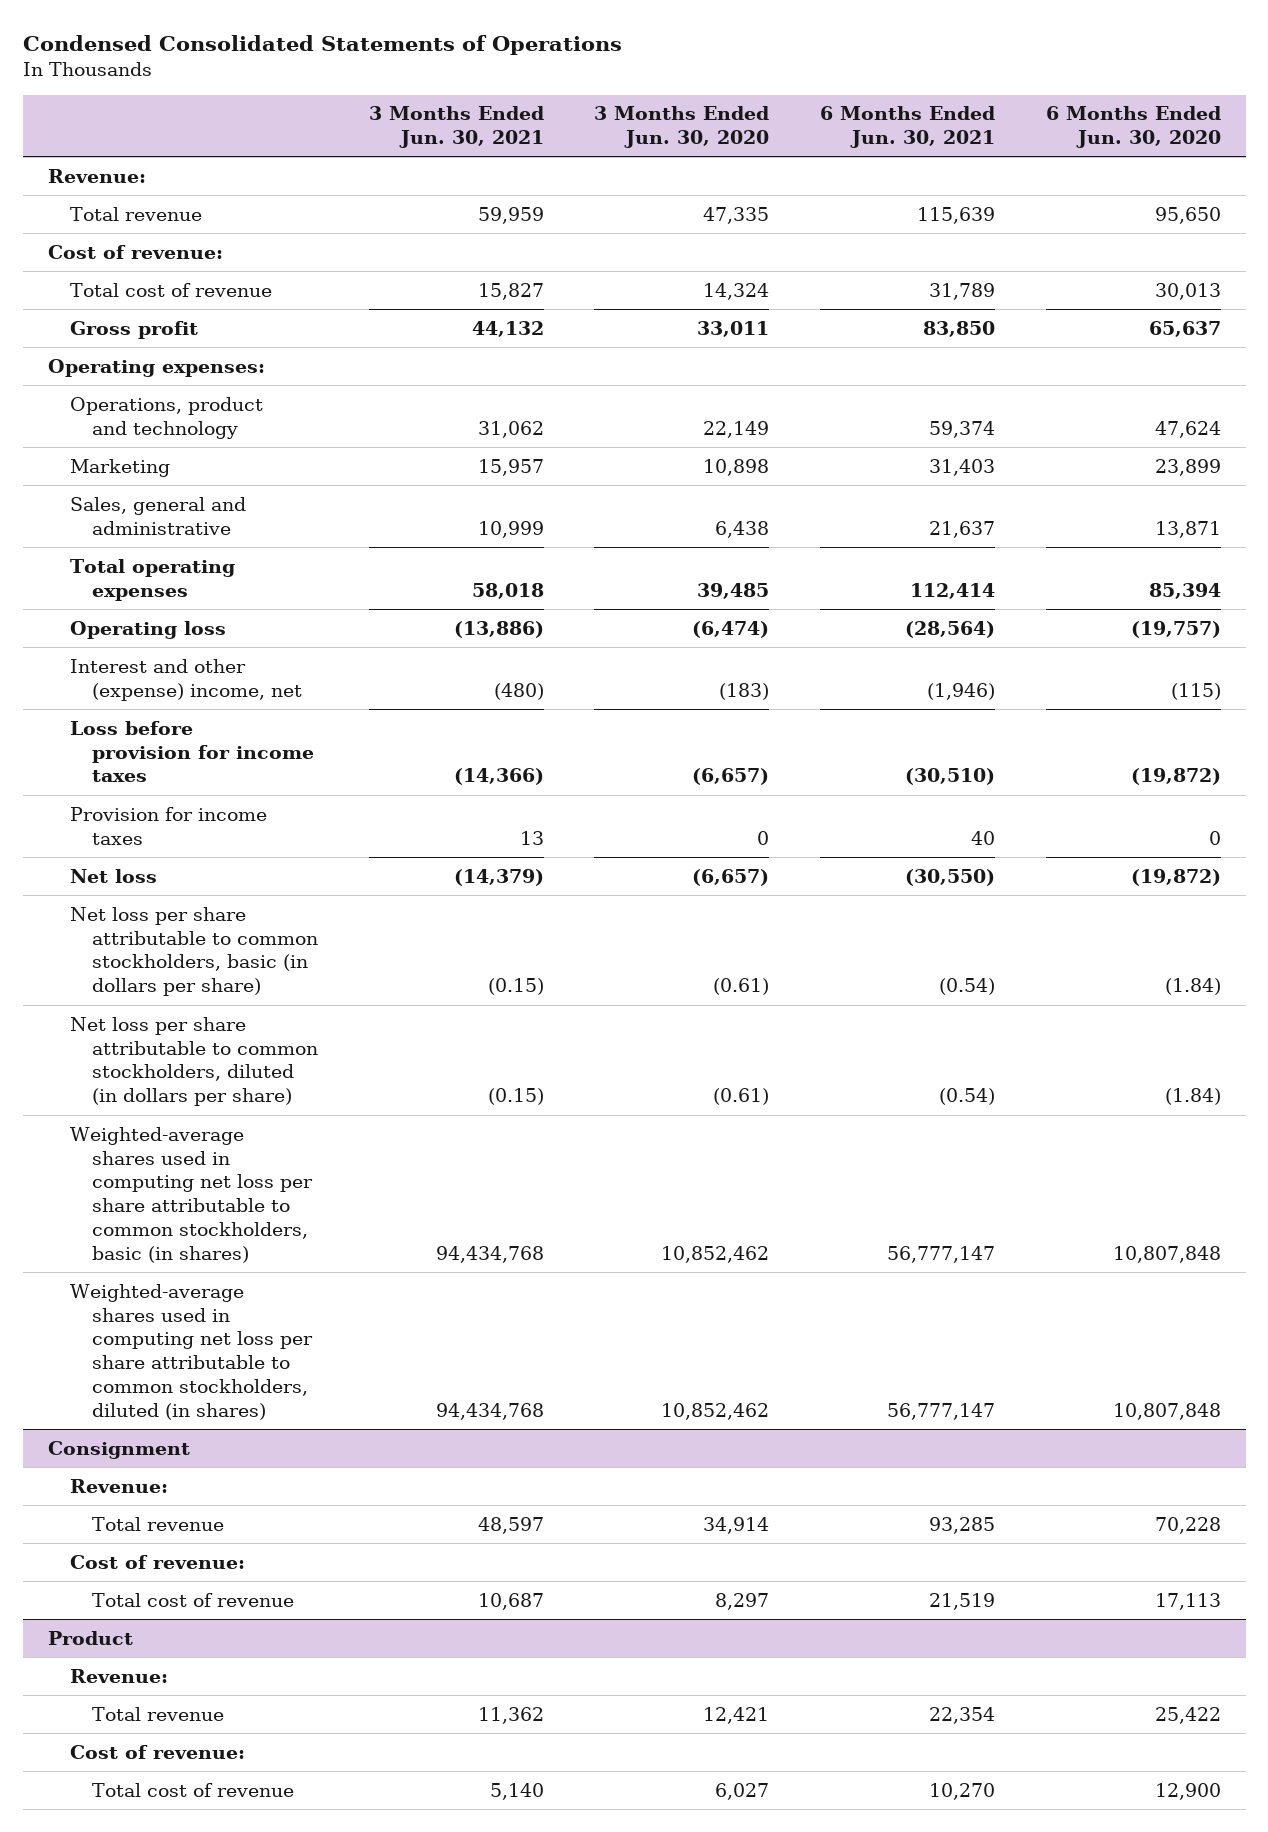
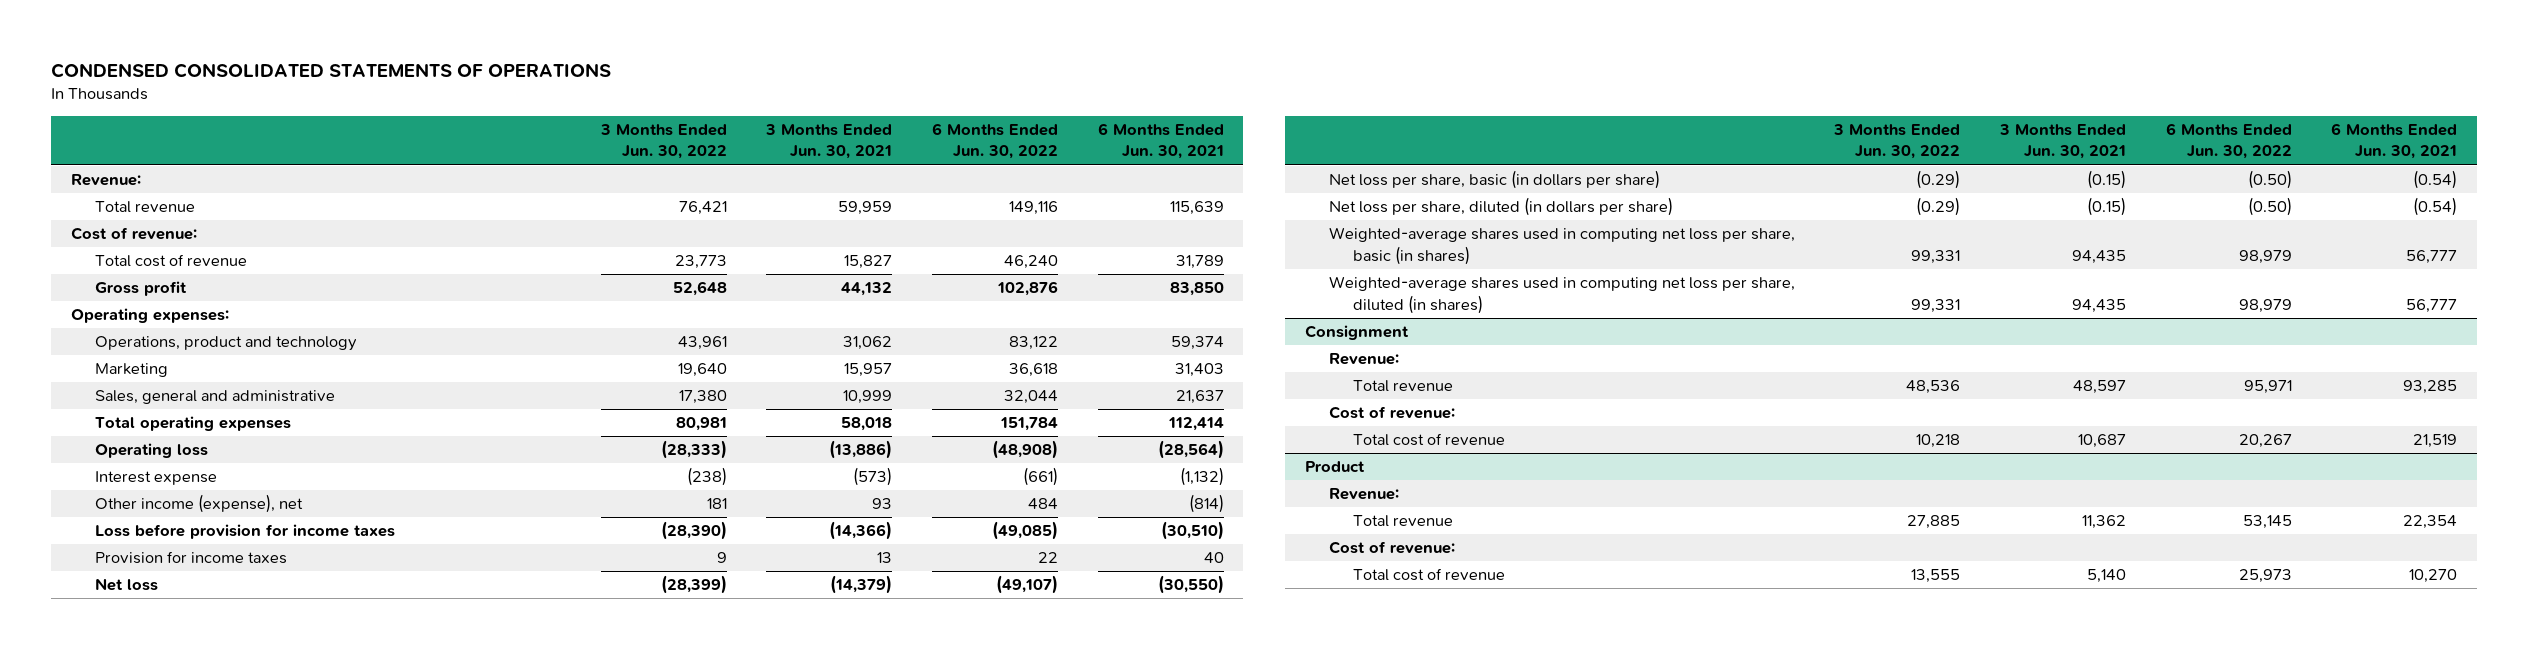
- Condensed Consolidated Statements of Operations
+ CONDENSED CONSOLIDATED STATEMENTS OF OPERATIONS
- | 3 Months Ended Jun. 30, 2021 | 3 Months Ended Jun. 30, 2020 | 6 Months Ended Jun. 30, 2021 | 6 Months Ended Jun. 30, 2020
+ | 3 Months Ended Jun. 30, 2022 | 3 Months Ended Jun. 30, 2021 | 6 Months Ended Jun. 30, 2022 | 6 Months Ended Jun. 30, 2021
- Interest and other (expense) income, net | (480) | (183) | (1,946) | (115)
+ Interest expense | (238) | (573) | (661) | (1,132)
+ Other income (expense), net | 181 | 93 | 484 | (814)
- Net loss per share attributable to common stockholders, basic (in dollars per share) | (0.15) | (0.61) | (0.54) | (1.84)
- Net loss per share attributable to common stockholders, diluted (in dollars per share) | (0.15) | (0.61) | (0.54) | (1.84)
- Weighted-average shares used in computing net loss per share attributable to common stockholders, basic (in shares) | 94,434,768 | 10,852,462 | 56,777,147 | 10,807,848
- Weighted-average shares used in computing net loss per share attributable to common stockholders, diluted (in shares) | 94,434,768 | 10,852,462 | 56,777,147 | 10,807,848
+ Net loss per share, basic (in dollars per share) | (0.29) | (0.15) | (0.50) | (0.54)
+ Net loss per share, diluted (in dollars per share) | (0.29) | (0.15) | (0.50) | (0.54)
+ Weighted-average shares used in computing net loss per share, basic (in shares) | 99,331 | 94,435 | 98,979 | 56,777
+ Weighted-average shares used in computing net loss per share, diluted (in shares) | 99,331 | 94,435 | 98,979 | 56,777

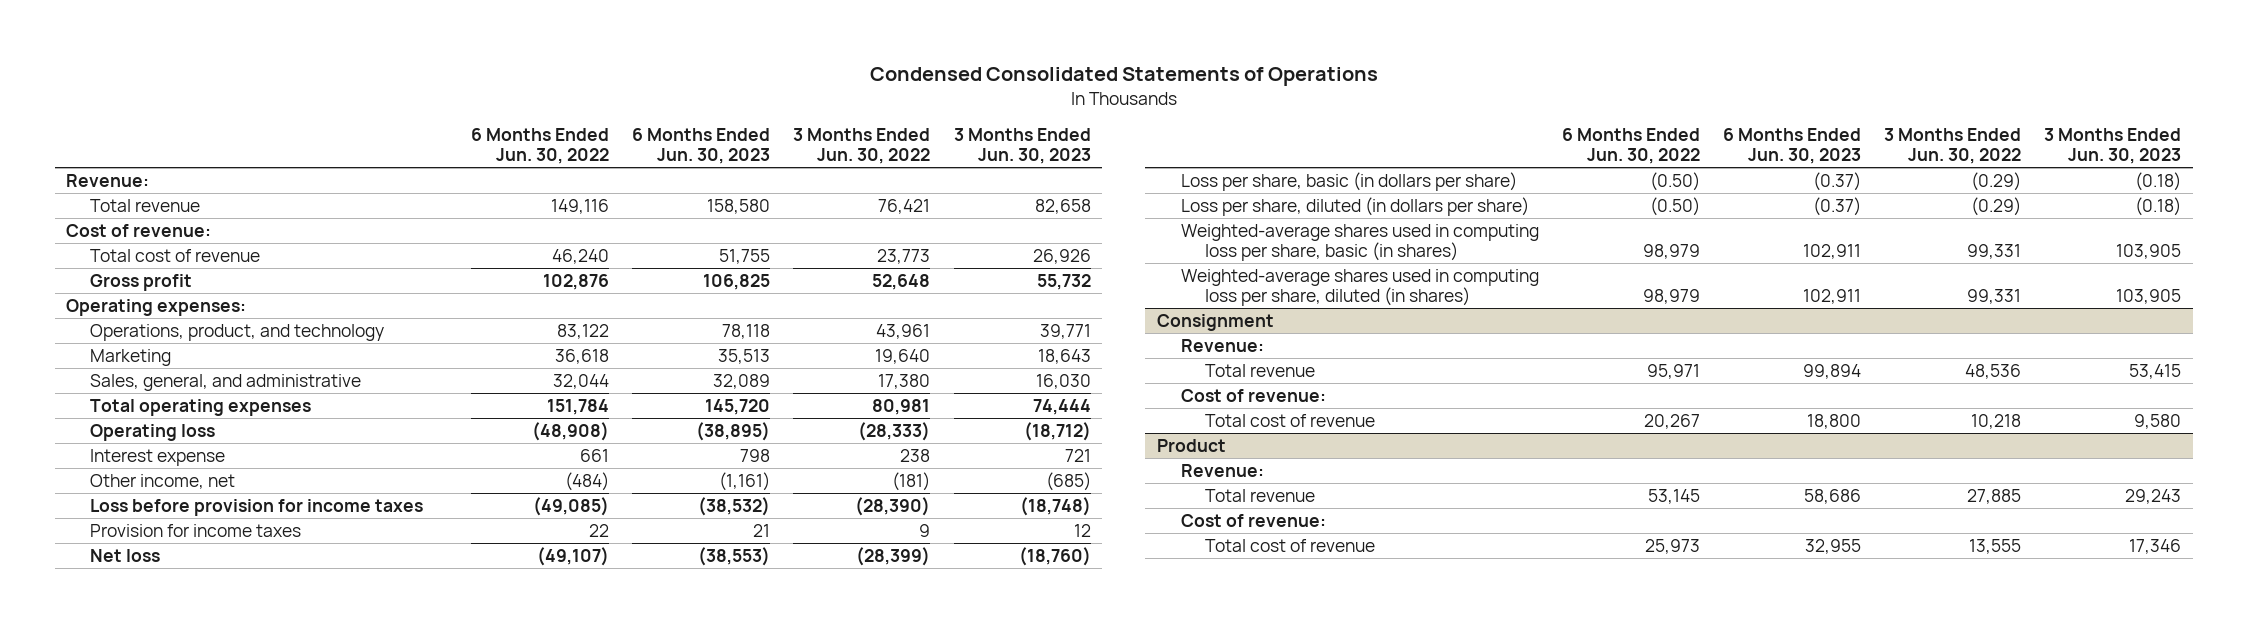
- CONDENSED CONSOLIDATED STATEMENTS OF OPERATIONS
+ Condensed Consolidated Statements of Operations
- | 3 Months Ended Jun. 30, 2022 | 3 Months Ended Jun. 30, 2021 | 6 Months Ended Jun. 30, 2022 | 6 Months Ended Jun. 30, 2021
+ | 6 Months Ended Jun. 30, 2022 | 6 Months Ended Jun. 30, 2023 | 3 Months Ended Jun. 30, 2022 | 3 Months Ended Jun. 30, 2023
- Operations, product and technology | 43,961 | 31,062 | 83,122 | 59,374
+ Operations, product, and technology | 83,122 | 78,118 | 43,961 | 39,771
- Sales, general and administrative | 17,380 | 10,999 | 32,044 | 21,637
+ Sales, general, and administrative | 32,044 | 32,089 | 17,380 | 16,030
- Interest expense | (238) | (573) | (661) | (1,132)
- Other income (expense), net | 181 | 93 | 484 | (814)
+ Interest expense | 661 | 798 | 238 | 721
+ Other income, net | (484) | (1,161) | (181) | (685)
- Net loss per share, basic (in dollars per share) | (0.29) | (0.15) | (0.50) | (0.54)
- Net loss per share, diluted (in dollars per share) | (0.29) | (0.15) | (0.50) | (0.54)
- Weighted-average shares used in computing net loss per share, basic (in shares) | 99,331 | 94,435 | 98,979 | 56,777
- Weighted-average shares used in computing net loss per share, diluted (in shares) | 99,331 | 94,435 | 98,979 | 56,777
+ Loss per share, basic (in dollars per share) | (0.50) | (0.37) | (0.29) | (0.18)
+ Loss per share, diluted (in dollars per share) | (0.50) | (0.37) | (0.29) | (0.18)
+ Weighted-average shares used in computing loss per share, basic (in shares) | 98,979 | 102,911 | 99,331 | 103,905
+ Weighted-average shares used in computing loss per share, diluted (in shares) | 98,979 | 102,911 | 99,331 | 103,905

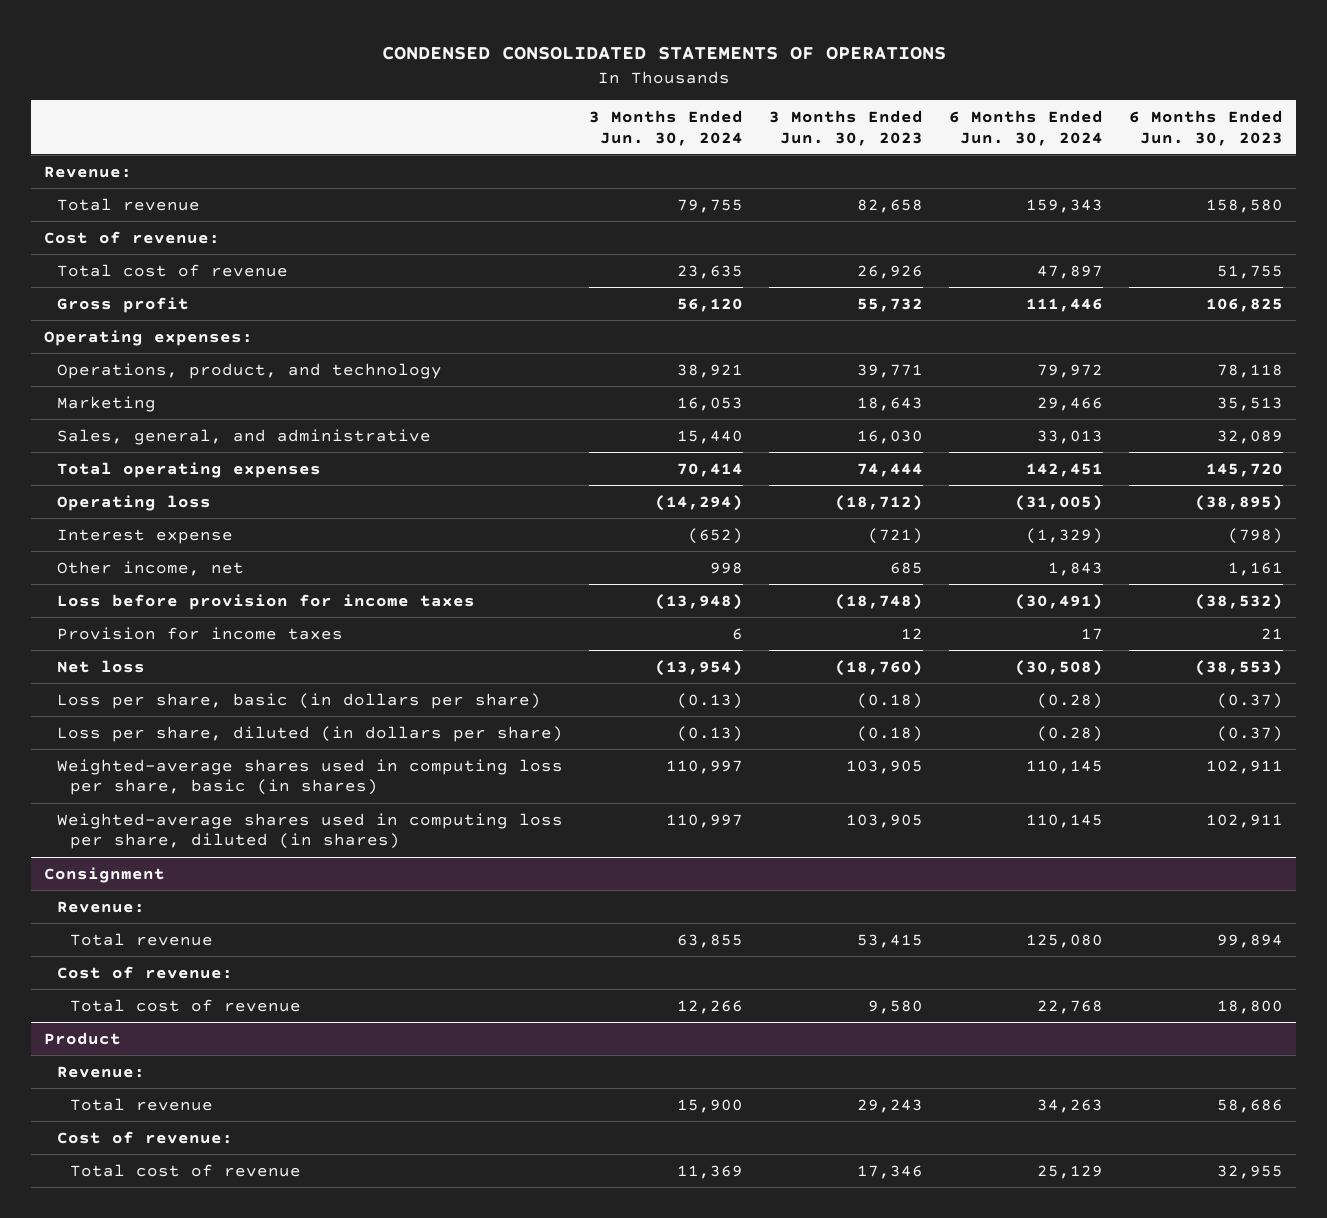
- Condensed Consolidated Statements of Operations
+ CONDENSED CONSOLIDATED STATEMENTS OF OPERATIONS
- | 6 Months Ended Jun. 30, 2022 | 6 Months Ended Jun. 30, 2023 | 3 Months Ended Jun. 30, 2022 | 3 Months Ended Jun. 30, 2023
+ | 3 Months Ended Jun. 30, 2024 | 3 Months Ended Jun. 30, 2023 | 6 Months Ended Jun. 30, 2024 | 6 Months Ended Jun. 30, 2023
- Interest expense | 661 | 798 | 238 | 721
- Other income, net | (484) | (1,161) | (181) | (685)
+ Interest expense | (652) | (721) | (1,329) | (798)
+ Other income, net | 998 | 685 | 1,843 | 1,161

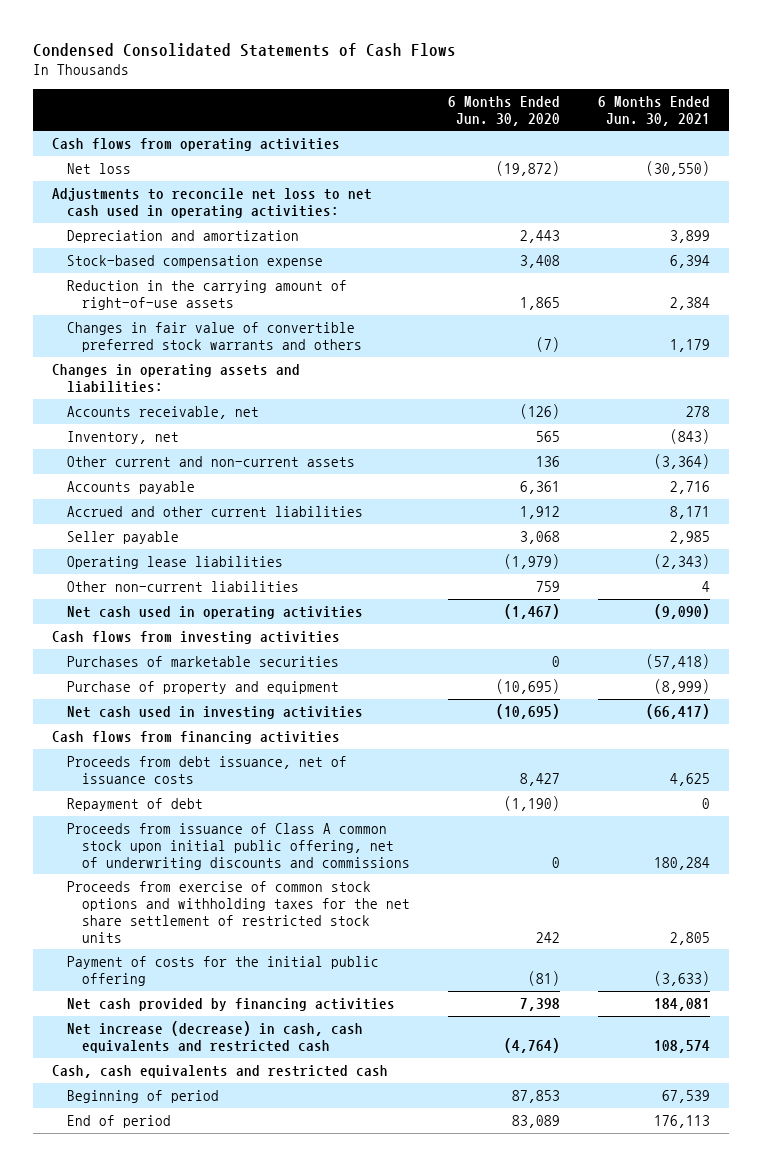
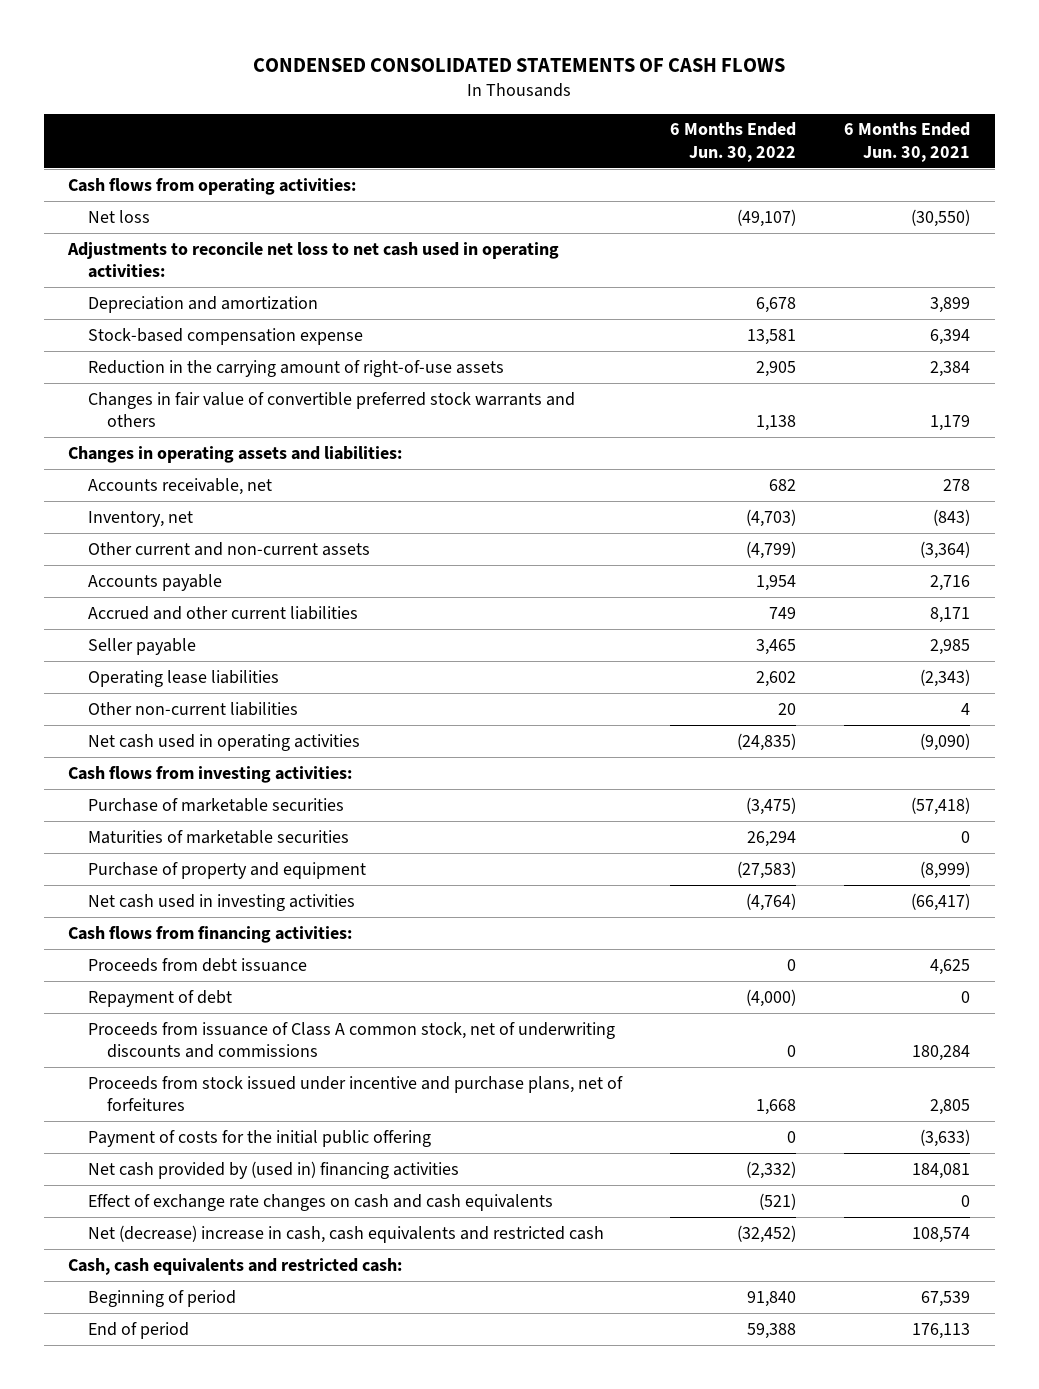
- Condensed Consolidated Statements of Cash Flows
+ CONDENSED CONSOLIDATED STATEMENTS OF CASH FLOWS
- | 6 Months Ended Jun. 30, 2020 | 6 Months Ended Jun. 30, 2021
+ | 6 Months Ended Jun. 30, 2022 | 6 Months Ended Jun. 30, 2021
- Cash flows from operating activities
+ Cash flows from operating activities:
- Cash flows from investing activities
- Purchases of marketable securities | 0 | (57,418)
+ Cash flows from investing activities:
+ Purchase of marketable securities | (3,475) | (57,418)
+ Maturities of marketable securities | 26,294 | 0
- Cash flows from financing activities
- Proceeds from debt issuance, net of issuance costs | 8,427 | 4,625
+ Cash flows from financing activities:
+ Proceeds from debt issuance | 0 | 4,625
- Proceeds from issuance of Class A common stock upon initial public offering, net of underwriting discounts and commissions | 0 | 180,284
- Proceeds from exercise of common stock options and withholding taxes for the net share settlement of restricted stock units | 242 | 2,805
+ Proceeds from issuance of Class A common stock, net of underwriting discounts and commissions | 0 | 180,284
+ Proceeds from stock issued under incentive and purchase plans, net of forfeitures | 1,668 | 2,805
- Net cash provided by financing activities | 7,398 | 184,081
- Net increase (decrease) in cash, cash equivalents and restricted cash | (4,764) | 108,574
- Cash, cash equivalents and restricted cash
+ Net cash provided by (used in) financing activities | (2,332) | 184,081
+ Effect of exchange rate changes on cash and cash equivalents | (521) | 0
+ Net (decrease) increase in cash, cash equivalents and restricted cash | (32,452) | 108,574
+ Cash, cash equivalents and restricted cash:

